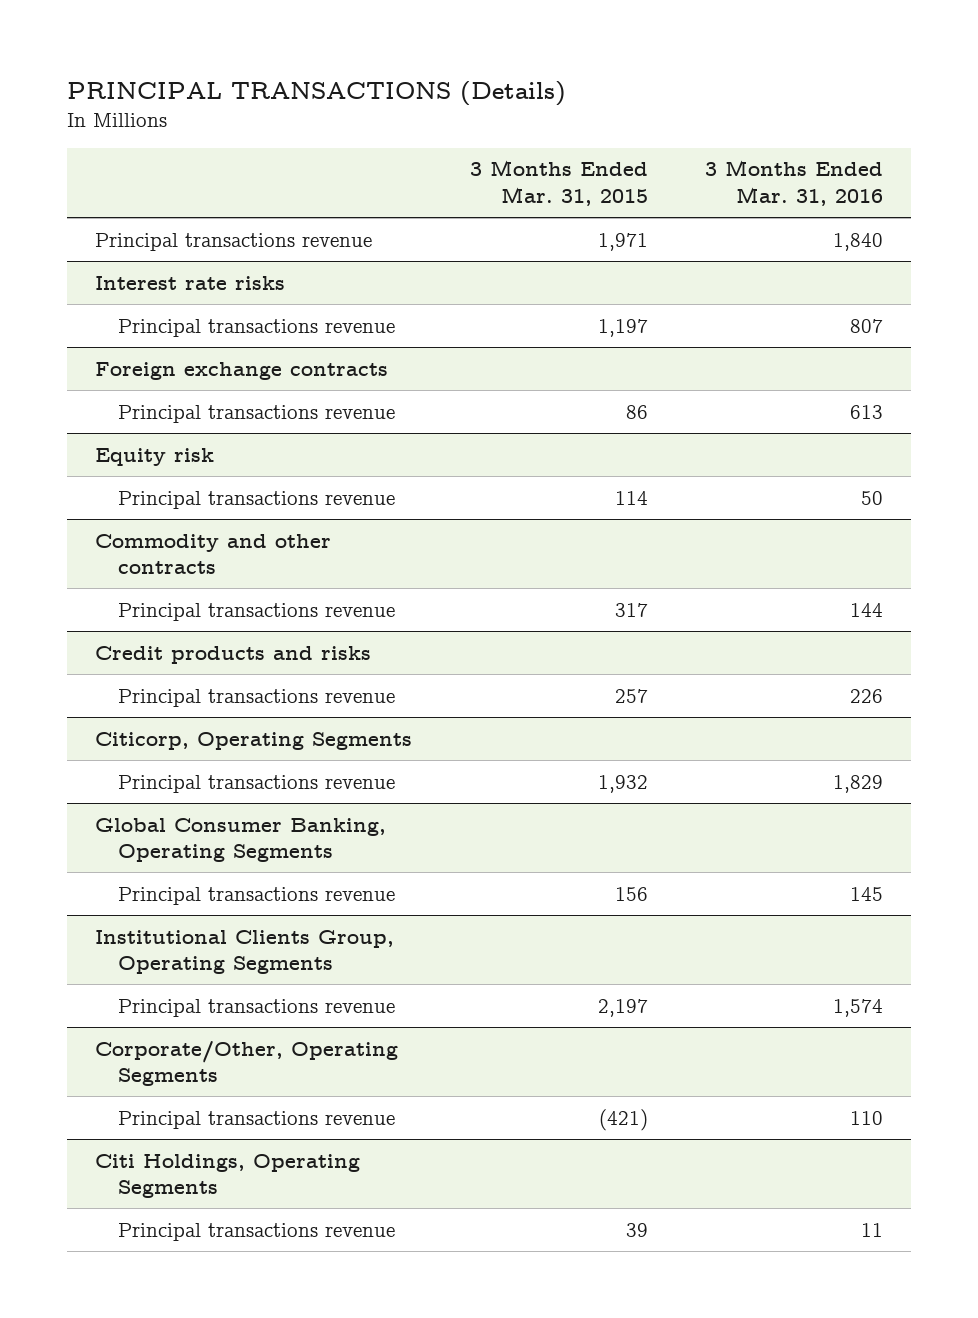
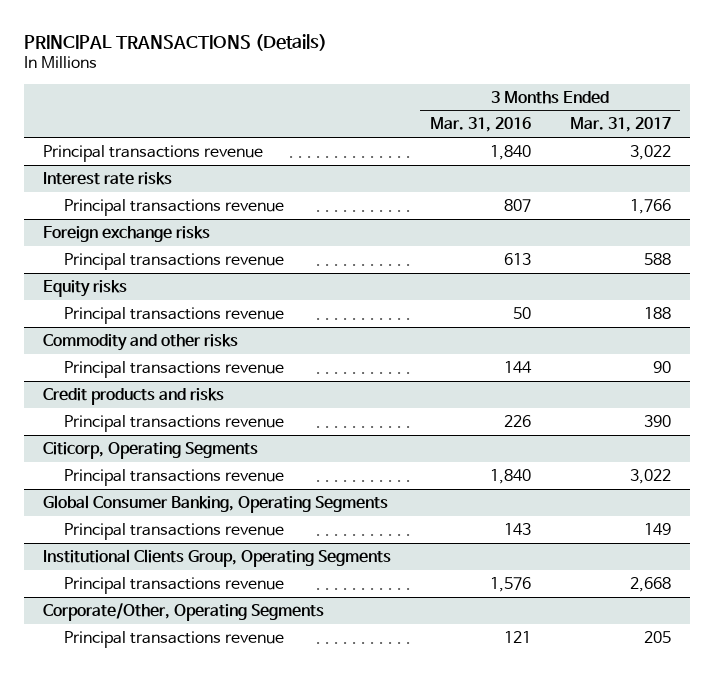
- | 3 Months Ended Mar. 31, 2015 | 3 Months Ended Mar. 31, 2016
+ | 3 Months Ended Mar. 31, 2016 | 3 Months Ended Mar. 31, 2017
- Foreign exchange contracts
+ Foreign exchange risks
- Equity risk
+ Equity risks
- Commodity and other contracts
+ Commodity and other risks
@ Citicorp, Operating Segments
- Principal transactions revenue | 1,932 | 1,829
+ Principal transactions revenue | 1,840 | 3,022
@ Global Consumer Banking, Operating Segments
- Principal transactions revenue | 156 | 145
+ Principal transactions revenue | 143 | 149
@ Institutional Clients Group, Operating Segments
- Principal transactions revenue | 2,197 | 1,574
+ Principal transactions revenue | 1,576 | 2,668
@ Corporate/Other, Operating Segments
- Principal transactions revenue | (421) | 110
- Citi Holdings, Operating Segments
- Principal transactions revenue | 39 | 11
@ Corporate/Other, Operating Segments
+ Principal transactions revenue | 121 | 205

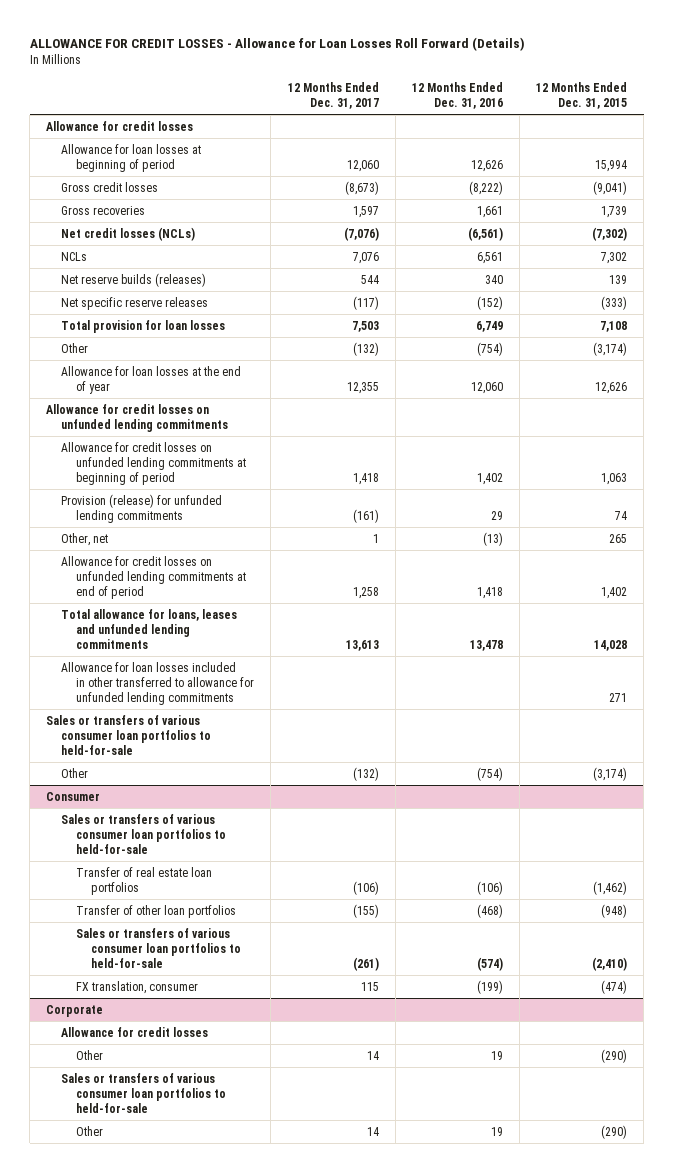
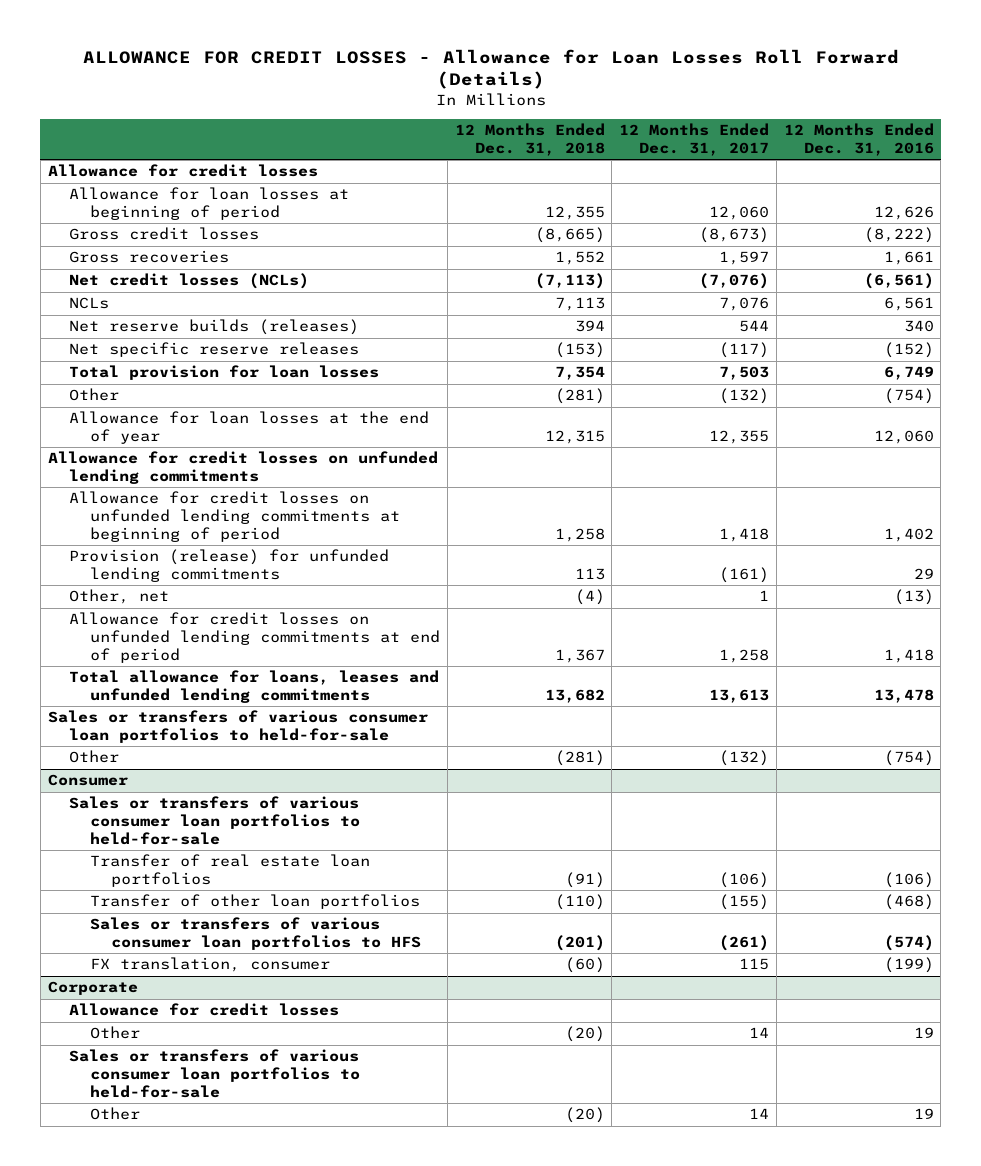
- | 12 Months Ended Dec. 31, 2017 | 12 Months Ended Dec. 31, 2016 | 12 Months Ended Dec. 31, 2015
+ | 12 Months Ended Dec. 31, 2018 | 12 Months Ended Dec. 31, 2017 | 12 Months Ended Dec. 31, 2016
- Allowance for loan losses included in other transferred to allowance for unfunded lending commitments | | | 271
@ Consumer
- Sales or transfers of various consumer loan portfolios to held-for-sale | (261) | (574) | (2,410)
+ Sales or transfers of various consumer loan portfolios to HFS | (201) | (261) | (574)

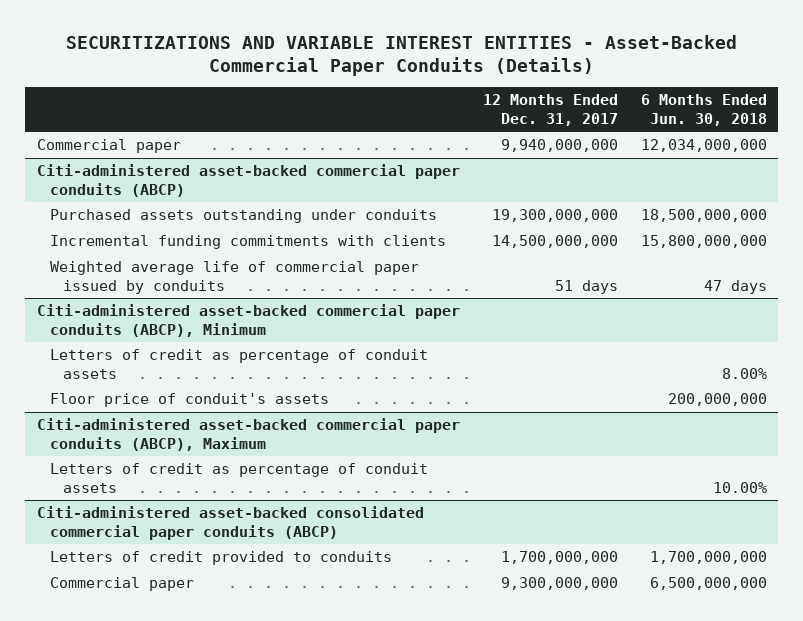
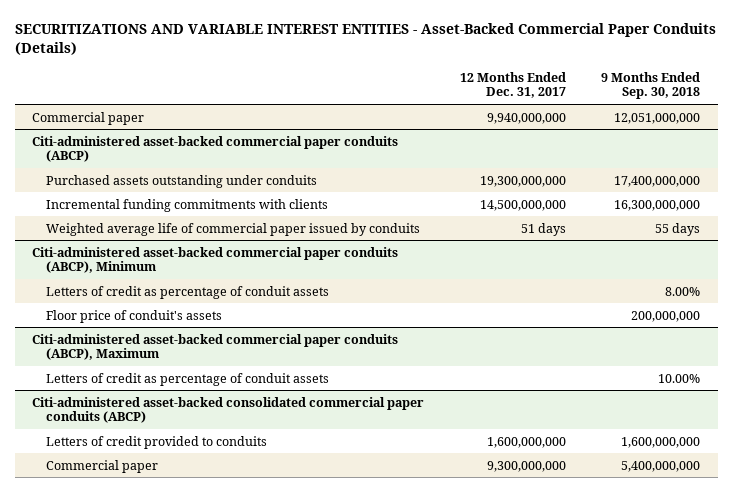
- | 12 Months Ended Dec. 31, 2017 | 6 Months Ended Jun. 30, 2018
+ | 12 Months Ended Dec. 31, 2017 | 9 Months Ended Sep. 30, 2018
@ Citi-administered asset-backed consolidated commercial paper conduits (ABCP)
- Letters of credit provided to conduits | 1,700,000,000 | 1,700,000,000
+ Letters of credit provided to conduits | 1,600,000,000 | 1,600,000,000

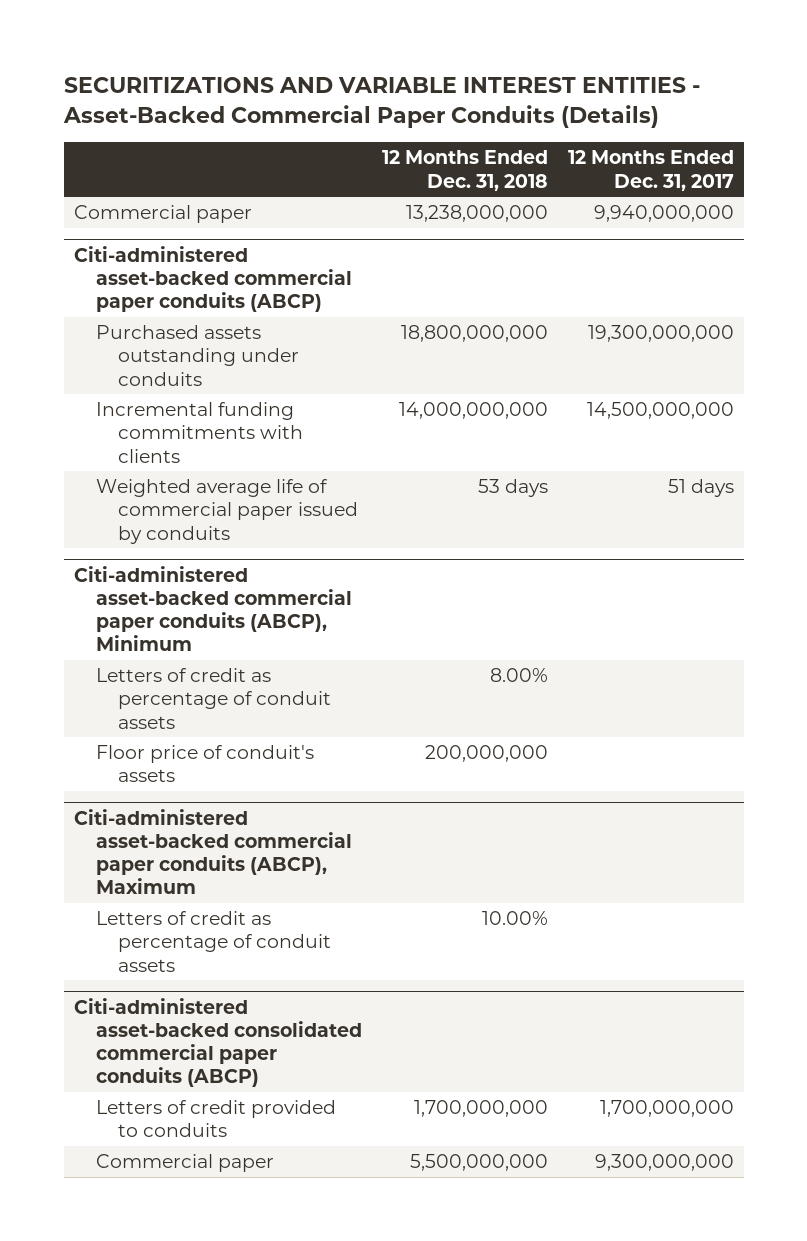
- | 12 Months Ended Dec. 31, 2017 | 9 Months Ended Sep. 30, 2018
+ | 12 Months Ended Dec. 31, 2018 | 12 Months Ended Dec. 31, 2017
@ Citi-administered asset-backed consolidated commercial paper conduits (ABCP)
- Letters of credit provided to conduits | 1,600,000,000 | 1,600,000,000
+ Letters of credit provided to conduits | 1,700,000,000 | 1,700,000,000

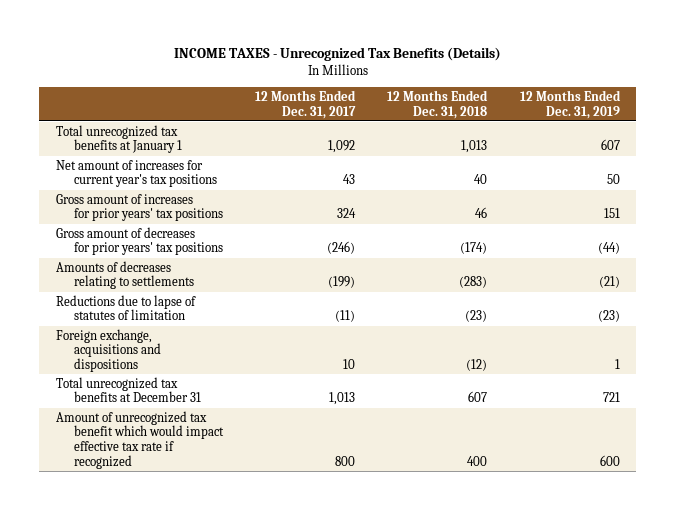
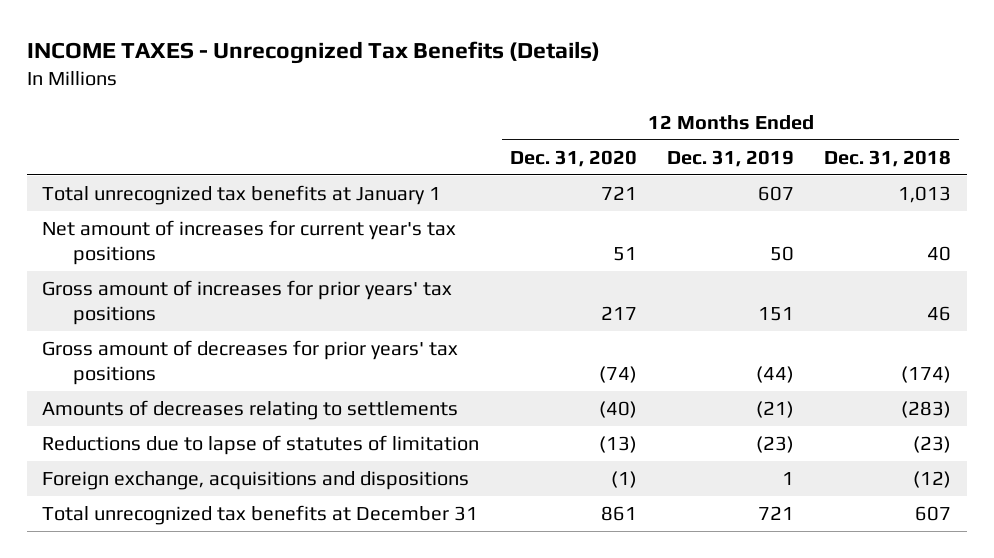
- | 12 Months Ended Dec. 31, 2017 | 12 Months Ended Dec. 31, 2018 | 12 Months Ended Dec. 31, 2019
+ | 12 Months Ended Dec. 31, 2020 | 12 Months Ended Dec. 31, 2019 | 12 Months Ended Dec. 31, 2018
- Amount of unrecognized tax benefit which would impact effective tax rate if recognized | 800 | 400 | 600

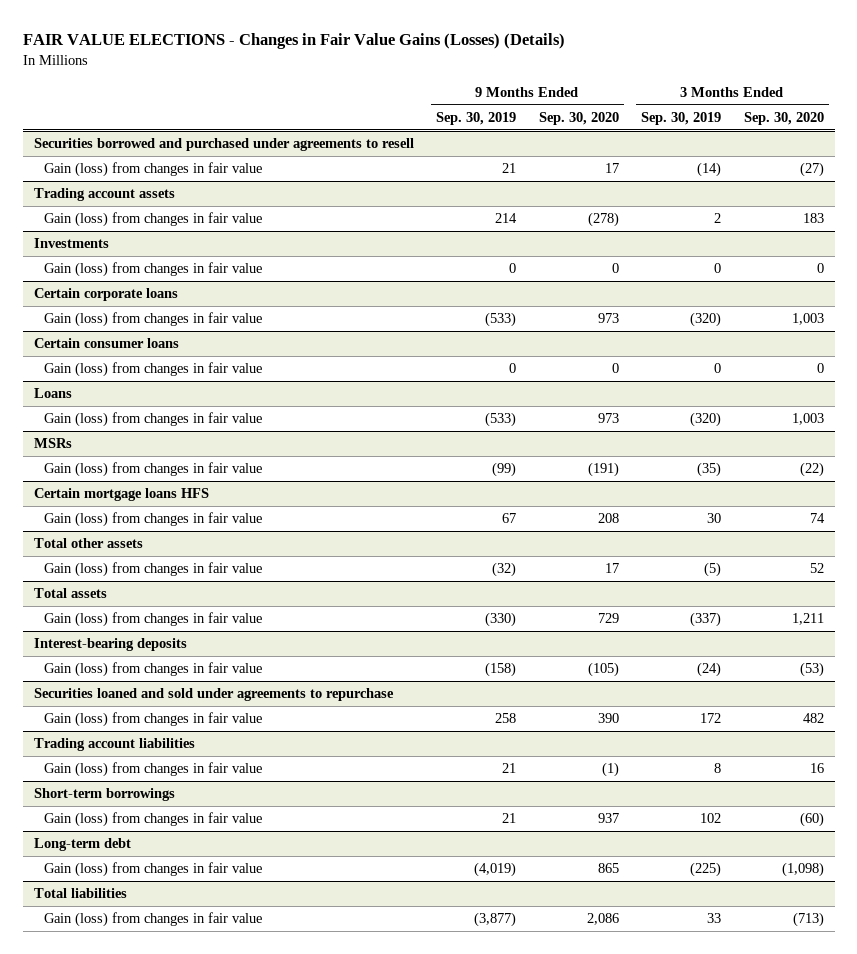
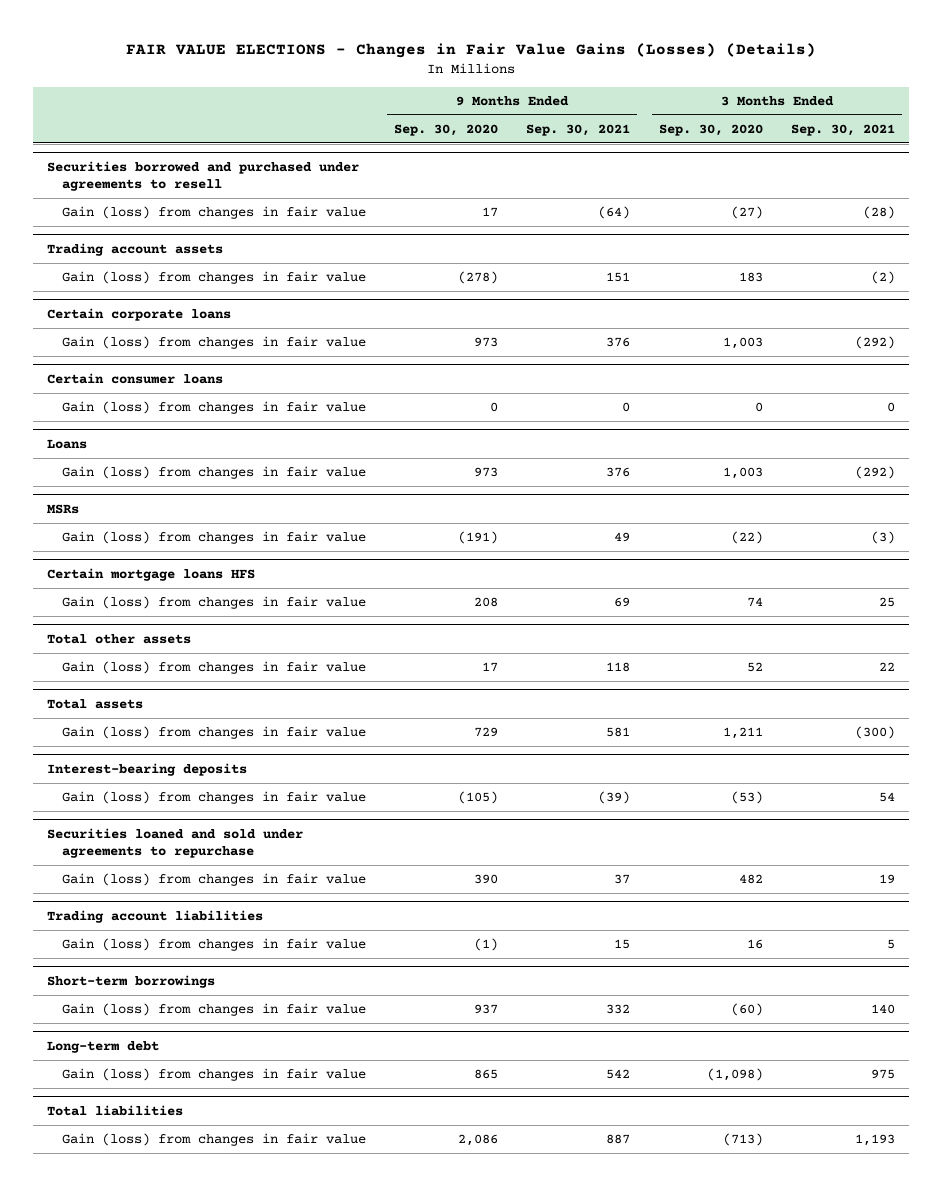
- | 9 Months Ended Sep. 30, 2019 | 9 Months Ended Sep. 30, 2020 | 3 Months Ended Sep. 30, 2019 | 3 Months Ended Sep. 30, 2020
+ | 9 Months Ended Sep. 30, 2020 | 9 Months Ended Sep. 30, 2021 | 3 Months Ended Sep. 30, 2020 | 3 Months Ended Sep. 30, 2021
- Investments
- Gain (loss) from changes in fair value | 0 | 0 | 0 | 0

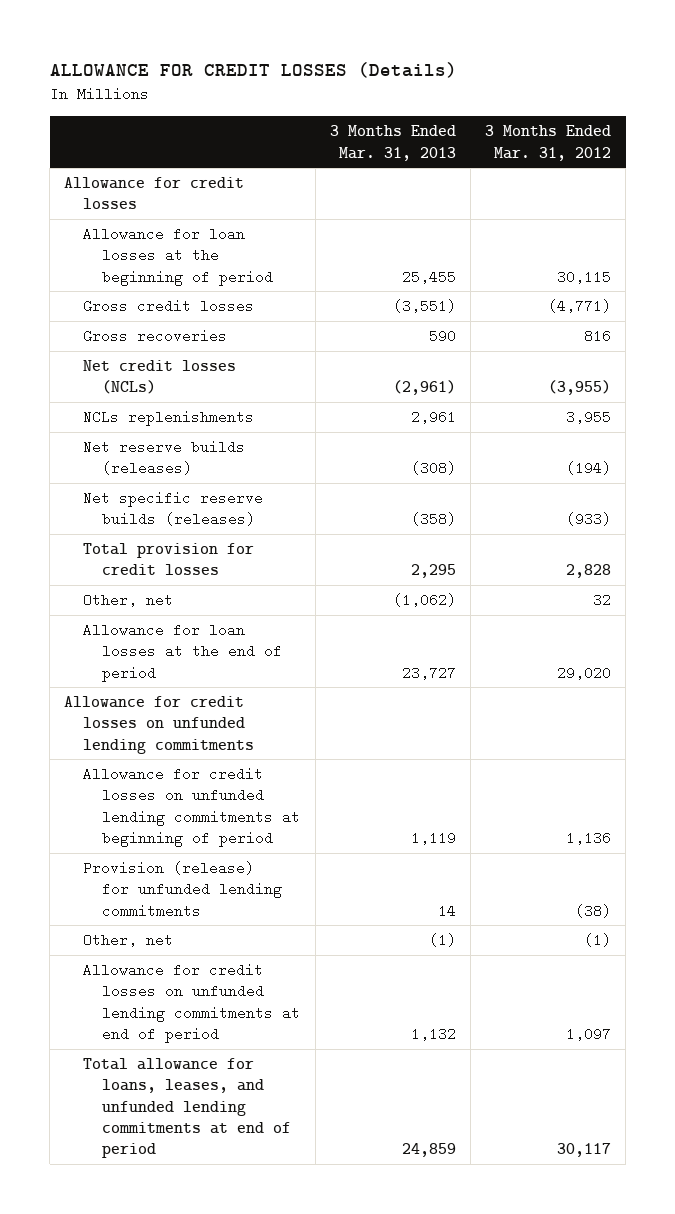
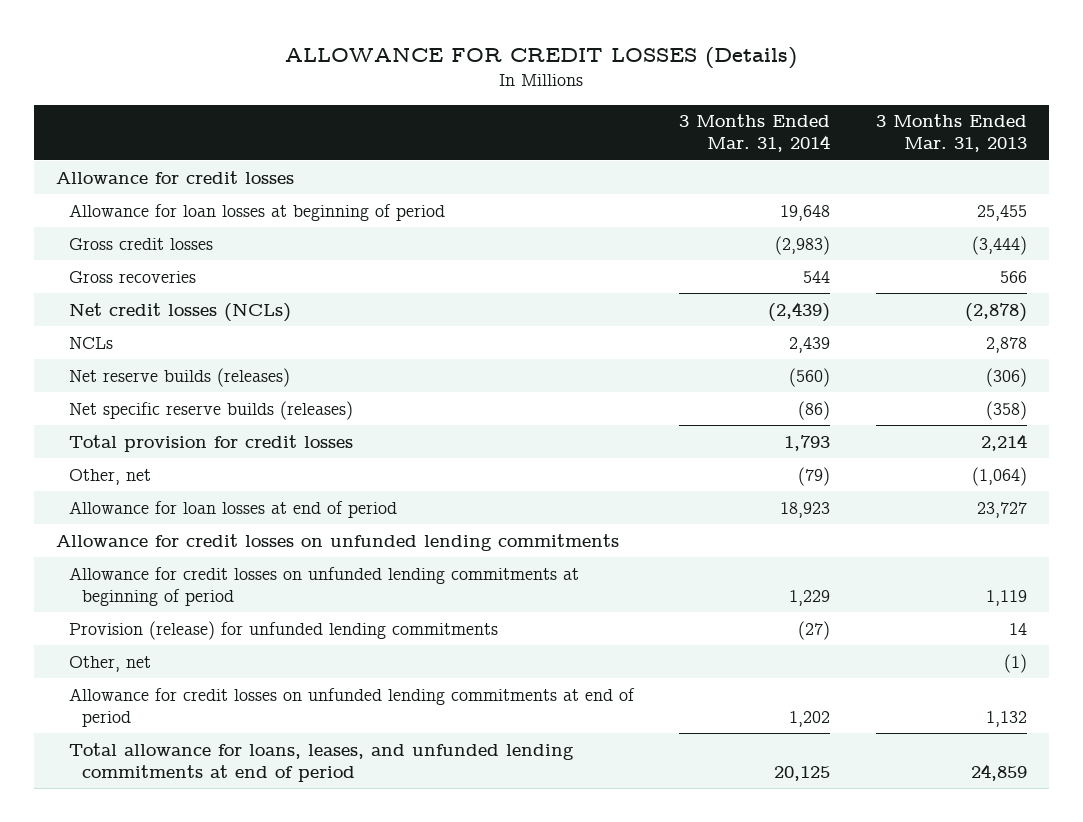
- | 3 Months Ended Mar. 31, 2013 | 3 Months Ended Mar. 31, 2012
+ | 3 Months Ended Mar. 31, 2014 | 3 Months Ended Mar. 31, 2013
- Allowance for loan losses at the beginning of period | 25,455 | 30,115
- Gross credit losses | (3,551) | (4,771)
- Gross recoveries | 590 | 816
- Net credit losses (NCLs) | (2,961) | (3,955)
- NCLs replenishments | 2,961 | 3,955
- Net reserve builds (releases) | (308) | (194)
+ Allowance for loan losses at beginning of period | 19,648 | 25,455
+ Gross credit losses | (2,983) | (3,444)
+ Gross recoveries | 544 | 566
+ Net credit losses (NCLs) | (2,439) | (2,878)
+ NCLs | 2,439 | 2,878
+ Net reserve builds (releases) | (560) | (306)
- Total provision for credit losses | 2,295 | 2,828
- Other, net | (1,062) | 32
- Allowance for loan losses at the end of period | 23,727 | 29,020
+ Total provision for credit losses | 1,793 | 2,214
+ Other, net | (79) | (1,064)
+ Allowance for loan losses at end of period | 18,923 | 23,727

